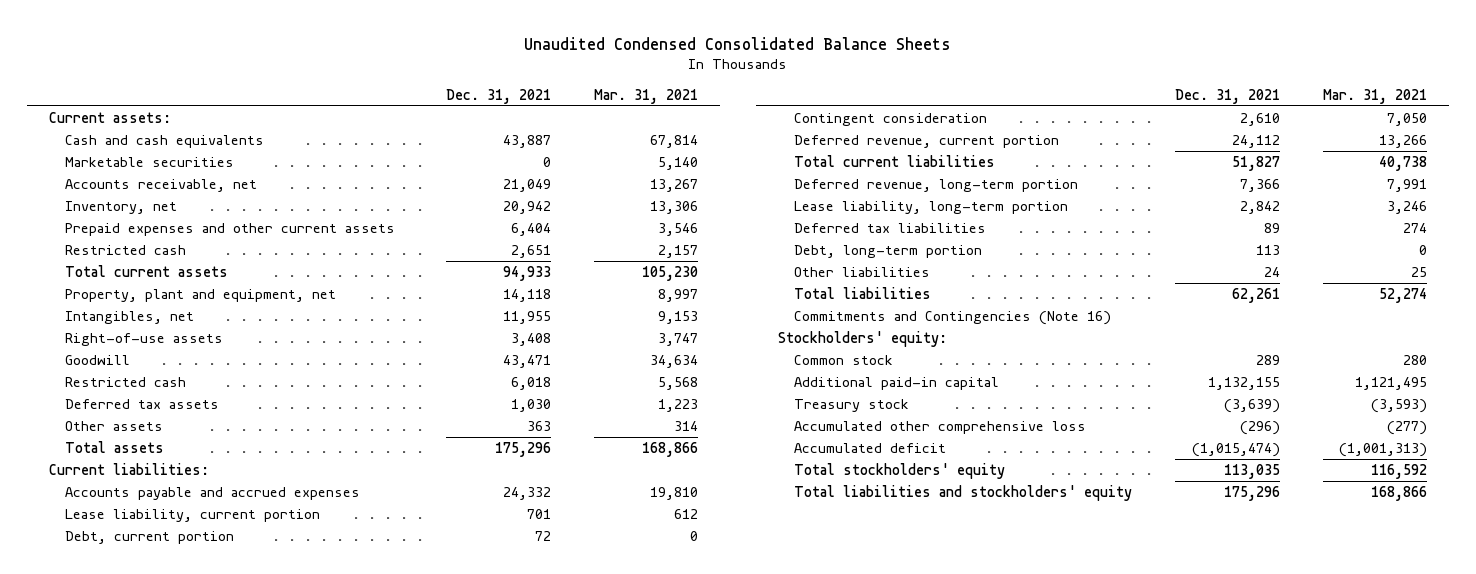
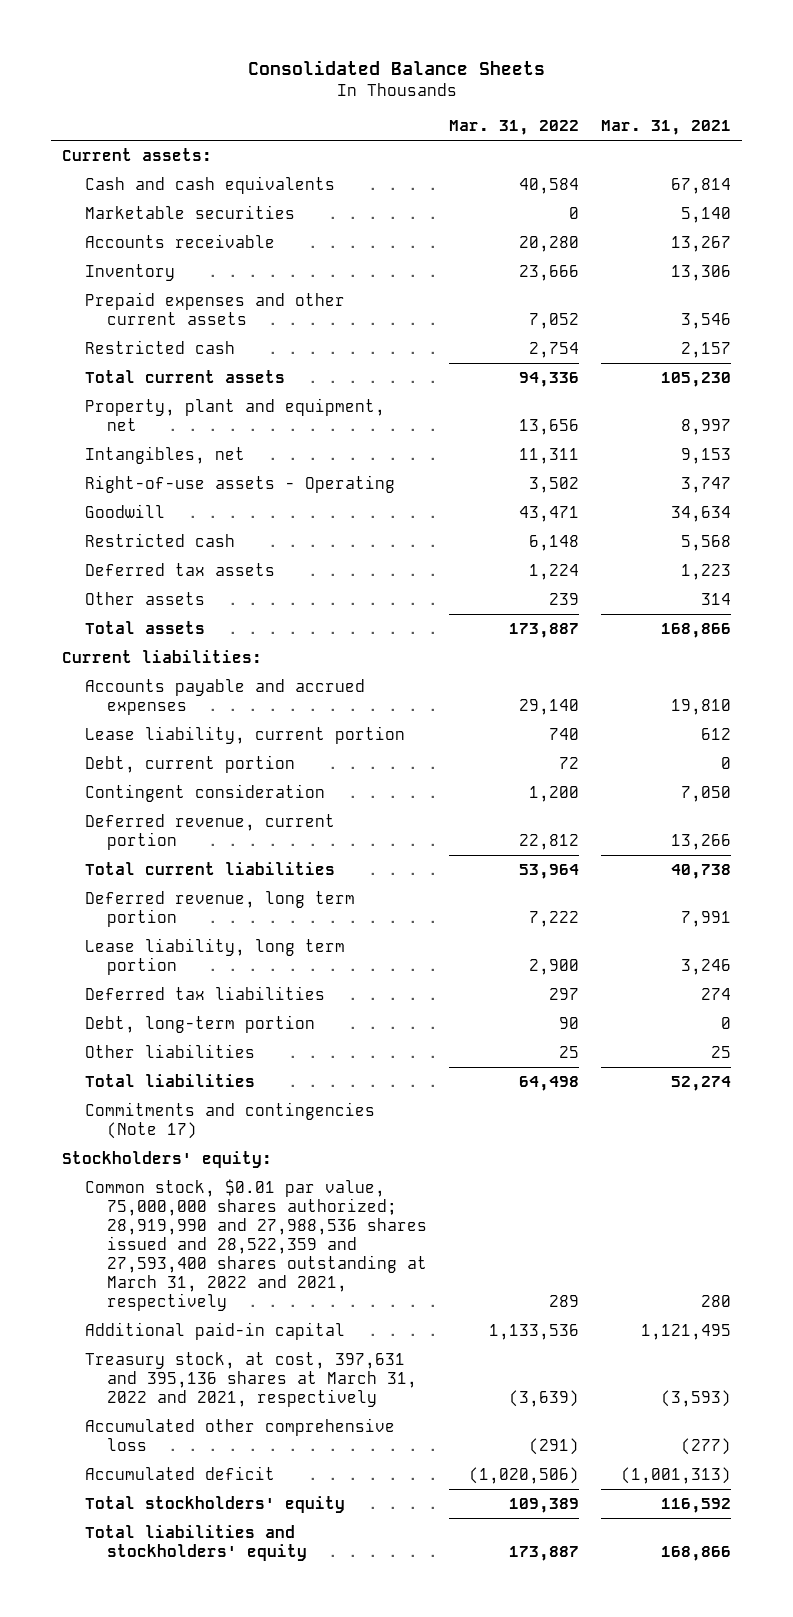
- Unaudited Condensed Consolidated Balance Sheets
+ Consolidated Balance Sheets
- | Dec. 31, 2021 | Mar. 31, 2021
+ | Mar. 31, 2022 | Mar. 31, 2021
- Accounts receivable, net | 21,049 | 13,267
- Inventory, net | 20,942 | 13,306
+ Accounts receivable | 20,280 | 13,267
+ Inventory | 23,666 | 13,306
- Right-of-use assets | 3,408 | 3,747
+ Right-of-use assets - Operating | 3,502 | 3,747
- Deferred revenue, long-term portion | 7,366 | 7,991
- Lease liability, long-term portion | 2,842 | 3,246
+ Deferred revenue, long term portion | 7,222 | 7,991
+ Lease liability, long term portion | 2,900 | 3,246
- Commitments and Contingencies (Note 16)
+ Commitments and contingencies (Note 17)
- Common stock | 289 | 280
+ Common stock, $0.01 par value, 75,000,000 shares authorized; 28,919,990 and 27,988,536 shares issued and 28,522,359 and 27,593,400 shares outstanding at March 31, 2022 and 2021, respectively | 289 | 280
- Treasury stock | (3,639) | (3,593)
+ Treasury stock, at cost, 397,631 and 395,136 shares at March 31, 2022 and 2021, respectively | (3,639) | (3,593)

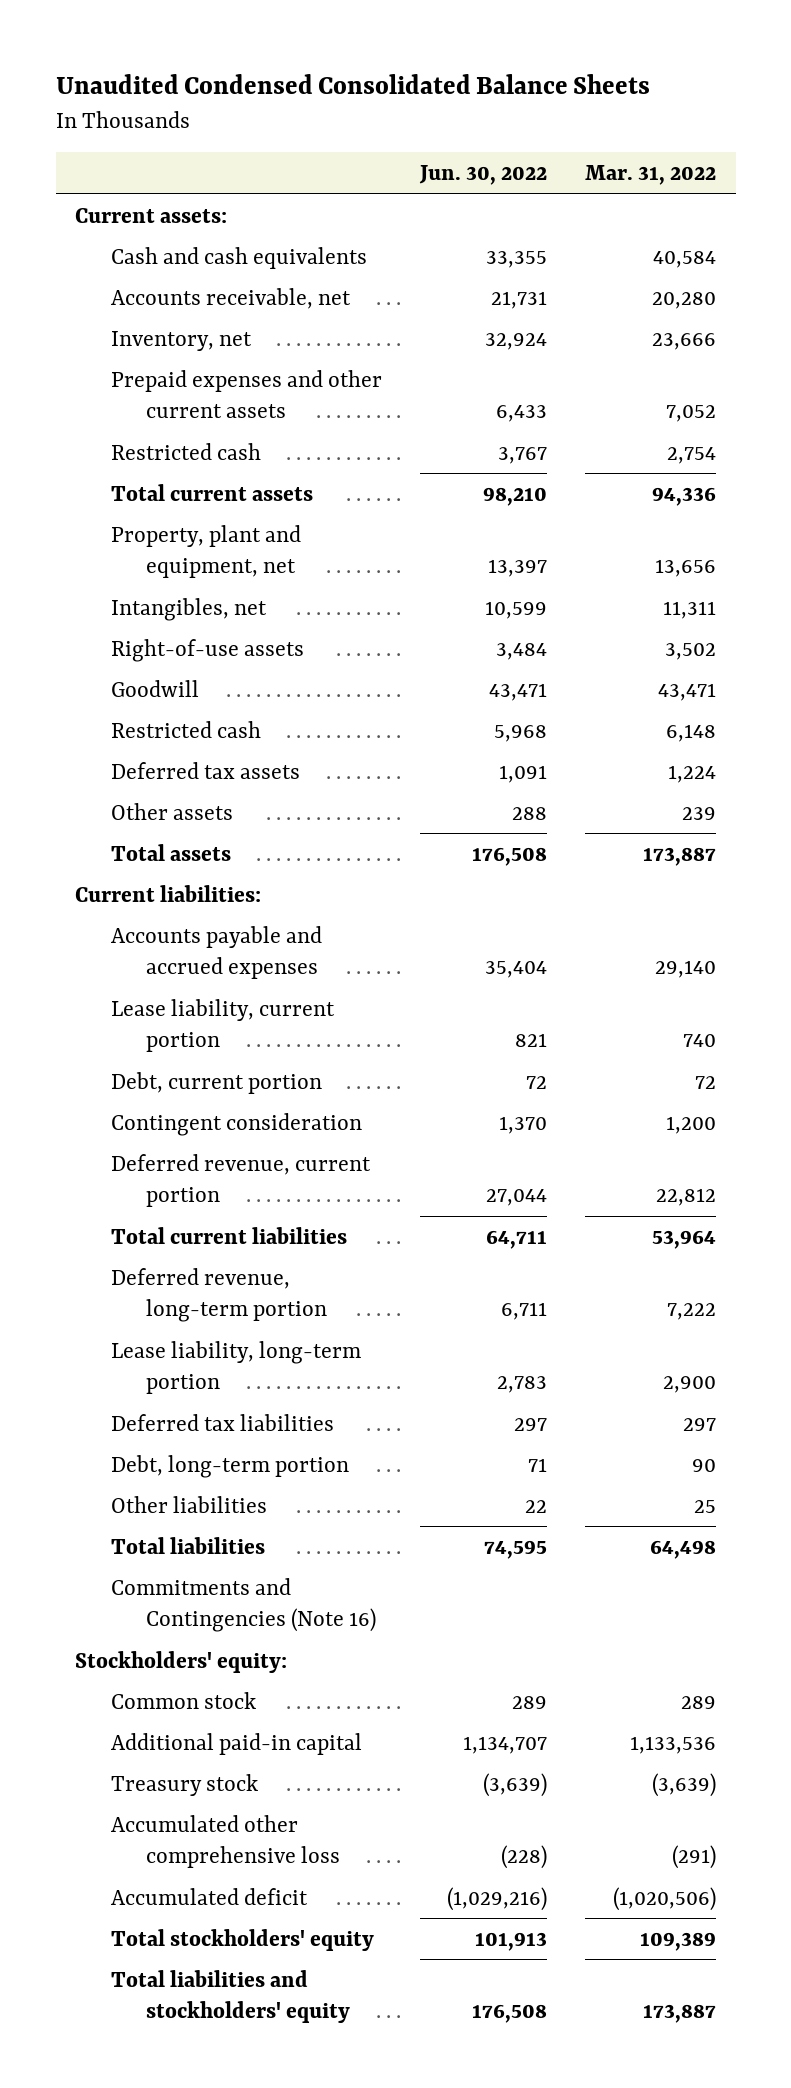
- Consolidated Balance Sheets
+ Unaudited Condensed Consolidated Balance Sheets
- | Mar. 31, 2022 | Mar. 31, 2021
+ | Jun. 30, 2022 | Mar. 31, 2022
- Marketable securities | 0 | 5,140
- Accounts receivable | 20,280 | 13,267
- Inventory | 23,666 | 13,306
+ Accounts receivable, net | 21,731 | 20,280
+ Inventory, net | 32,924 | 23,666
- Right-of-use assets - Operating | 3,502 | 3,747
+ Right-of-use assets | 3,484 | 3,502
- Deferred revenue, long term portion | 7,222 | 7,991
- Lease liability, long term portion | 2,900 | 3,246
+ Deferred revenue, long-term portion | 6,711 | 7,222
+ Lease liability, long-term portion | 2,783 | 2,900
- Commitments and contingencies (Note 17)
+ Commitments and Contingencies (Note 16)
- Common stock, $0.01 par value, 75,000,000 shares authorized; 28,919,990 and 27,988,536 shares issued and 28,522,359 and 27,593,400 shares outstanding at March 31, 2022 and 2021, respectively | 289 | 280
+ Common stock | 289 | 289
- Treasury stock, at cost, 397,631 and 395,136 shares at March 31, 2022 and 2021, respectively | (3,639) | (3,593)
+ Treasury stock | (3,639) | (3,639)

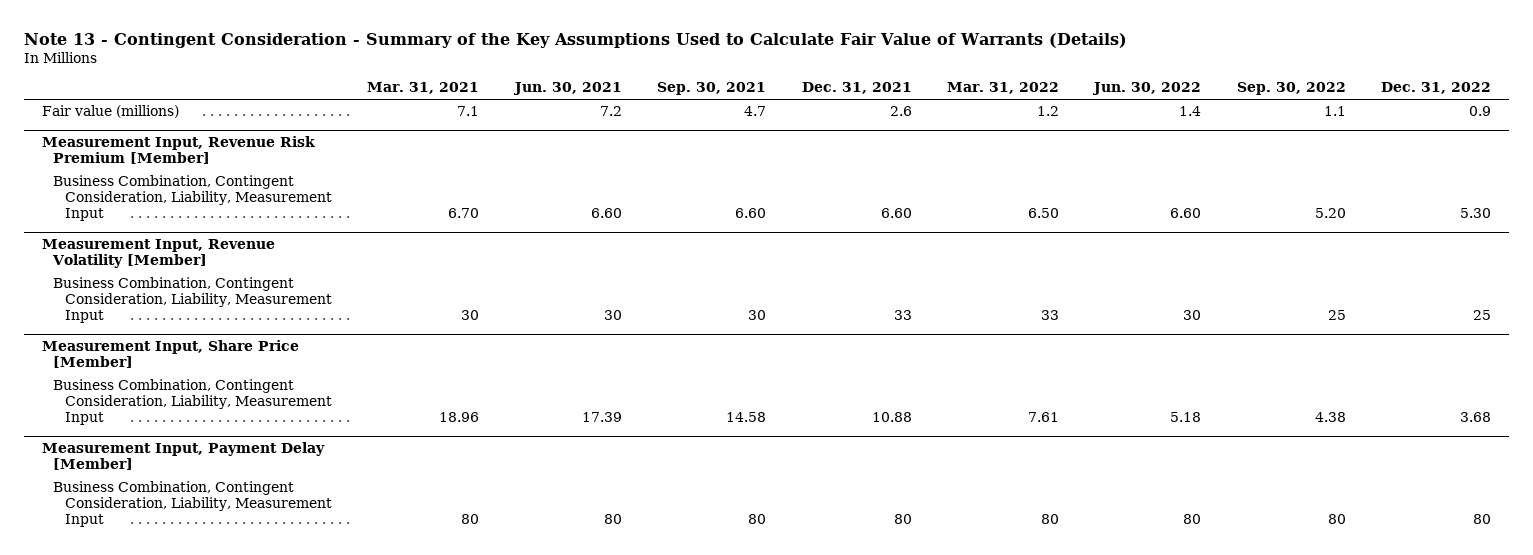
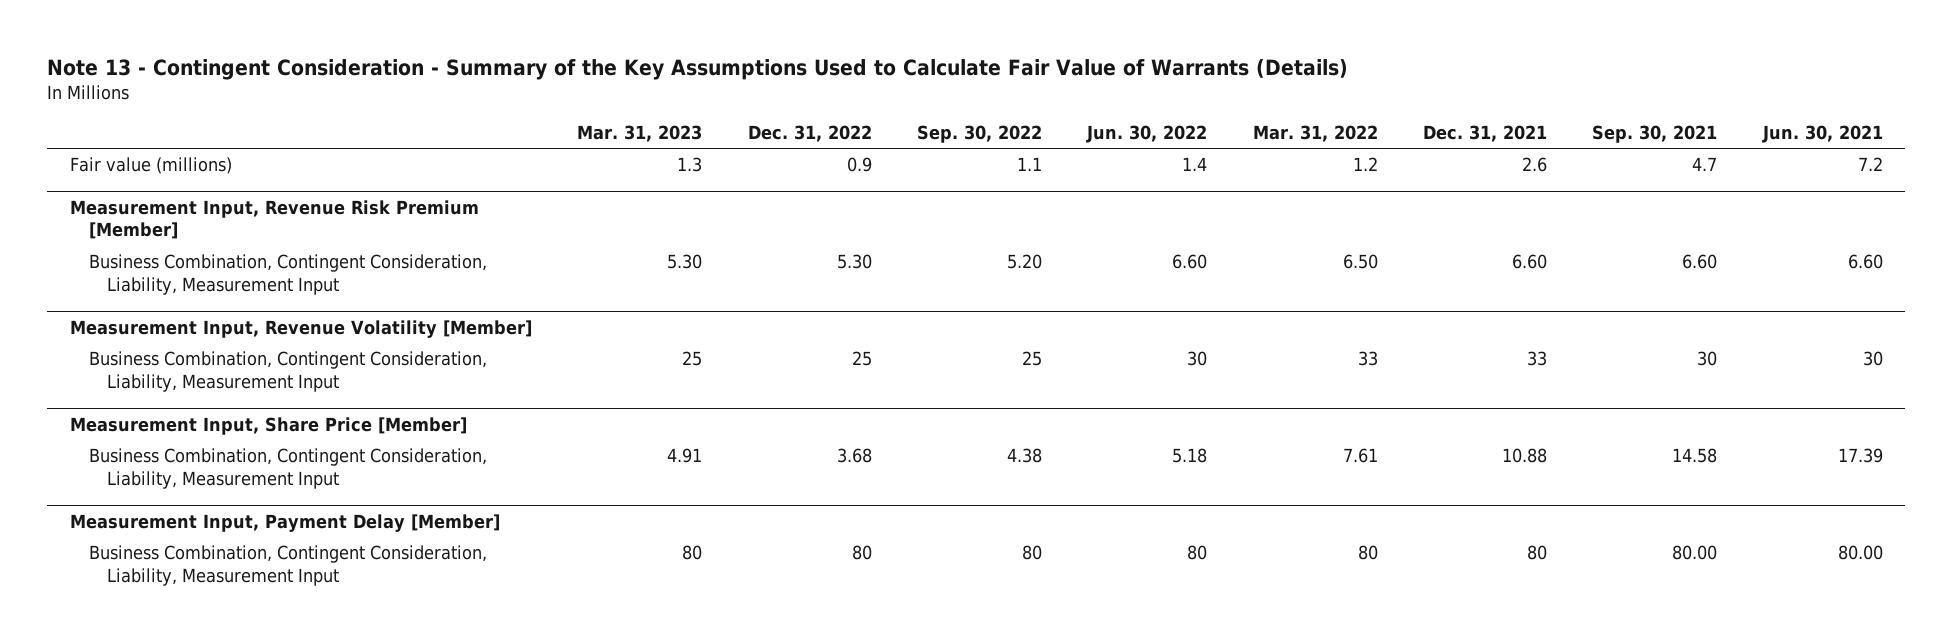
- | Mar. 31, 2021 | Jun. 30, 2021 | Sep. 30, 2021 | Dec. 31, 2021 | Mar. 31, 2022 | Jun. 30, 2022 | Sep. 30, 2022 | Dec. 31, 2022
+ | Mar. 31, 2023 | Dec. 31, 2022 | Sep. 30, 2022 | Jun. 30, 2022 | Mar. 31, 2022 | Dec. 31, 2021 | Sep. 30, 2021 | Jun. 30, 2021
@ Measurement Input, Payment Delay [Member]
- Business Combination, Contingent Consideration, Liability, Measurement Input | 80 | 80 | 80 | 80 | 80 | 80 | 80 | 80
+ Business Combination, Contingent Consideration, Liability, Measurement Input | 80 | 80 | 80 | 80 | 80 | 80 | 80.00 | 80.00

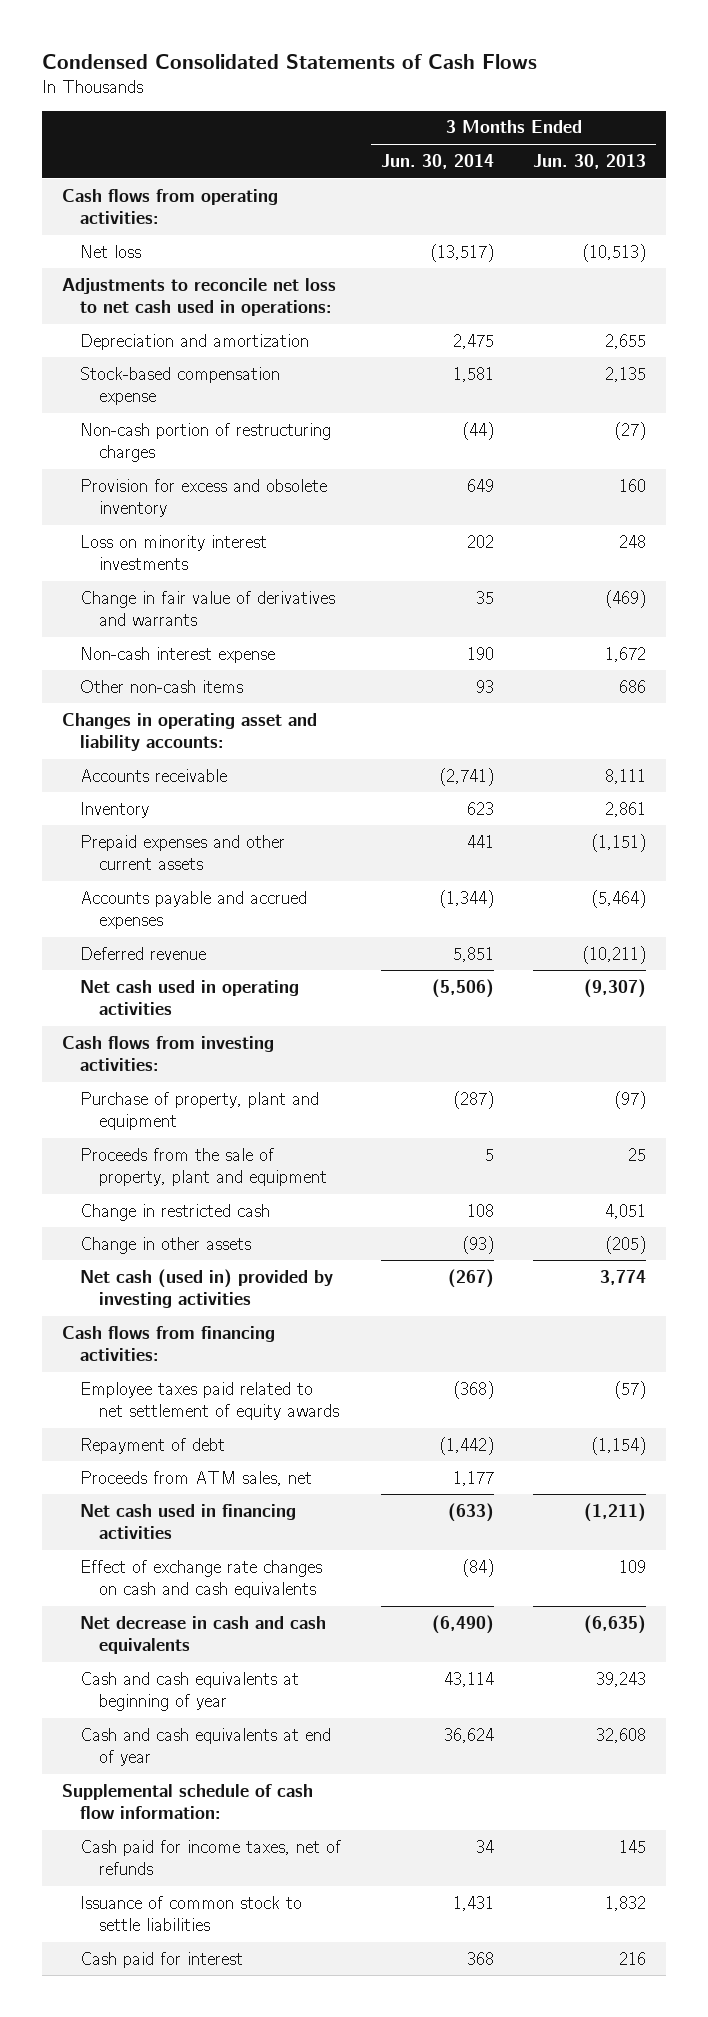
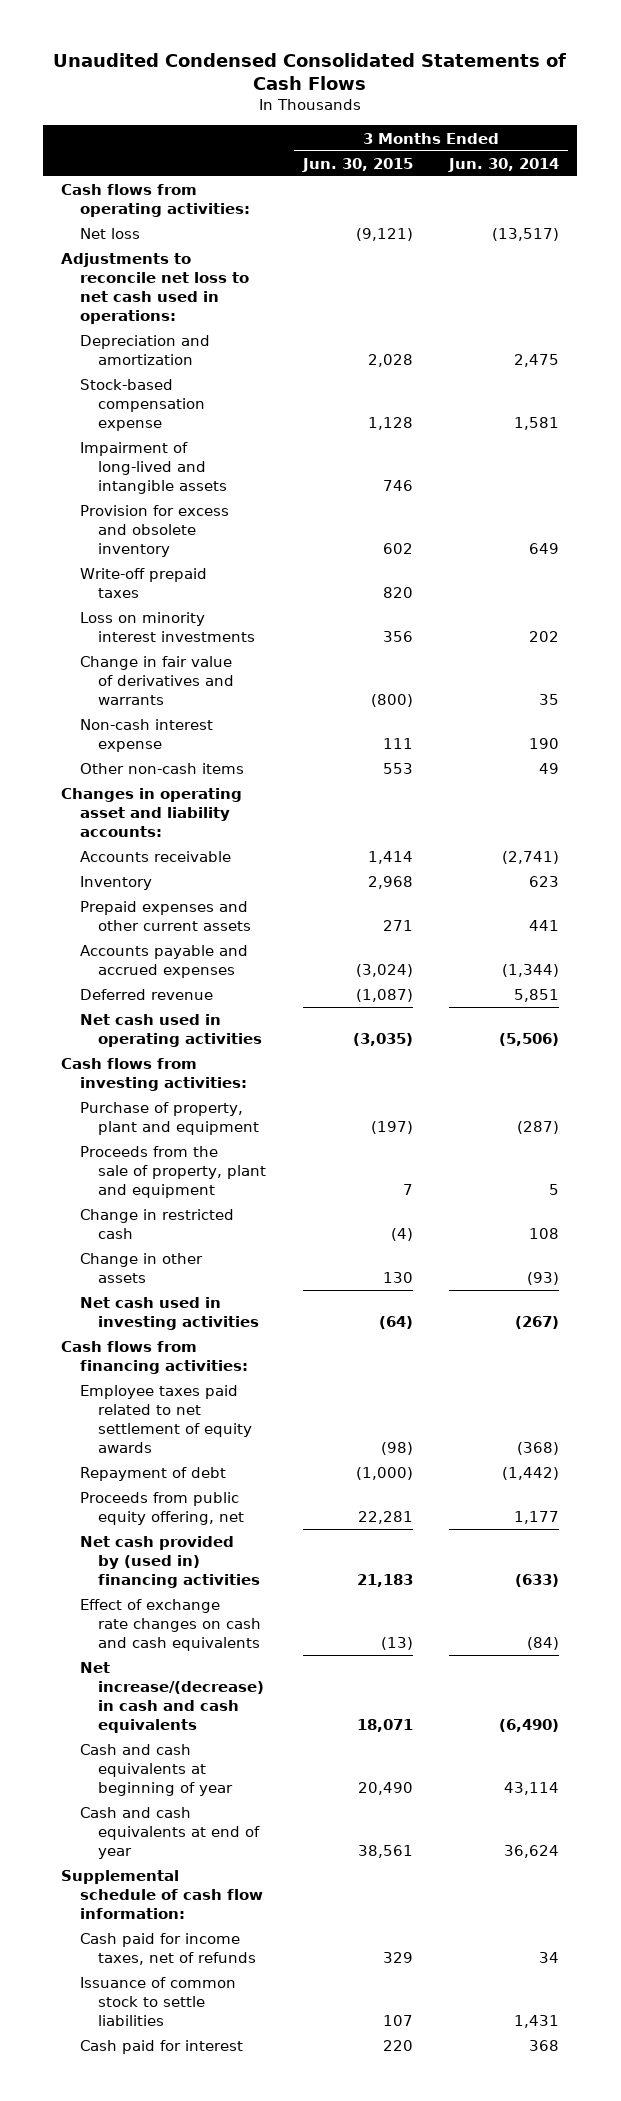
- Condensed Consolidated Statements of Cash Flows
+ Unaudited Condensed Consolidated Statements of Cash Flows
- | 3 Months Ended Jun. 30, 2014 | 3 Months Ended Jun. 30, 2013
+ | 3 Months Ended Jun. 30, 2015 | 3 Months Ended Jun. 30, 2014
- Non-cash portion of restructuring charges | (44) | (27)
+ Impairment of long-lived and intangible assets | 746 |
+ Write-off prepaid taxes | 820 |
- Other non-cash items | 93 | 686
+ Other non-cash items | 553 | 49
- Net cash (used in) provided by investing activities | (267) | 3,774
+ Net cash used in investing activities | (64) | (267)
- Proceeds from ATM sales, net | 1,177 |
- Net cash used in financing activities | (633) | (1,211)
+ Proceeds from public equity offering, net | 22,281 | 1,177
+ Net cash provided by (used in) financing activities | 21,183 | (633)
- Net decrease in cash and cash equivalents | (6,490) | (6,635)
+ Net increase/(decrease) in cash and cash equivalents | 18,071 | (6,490)

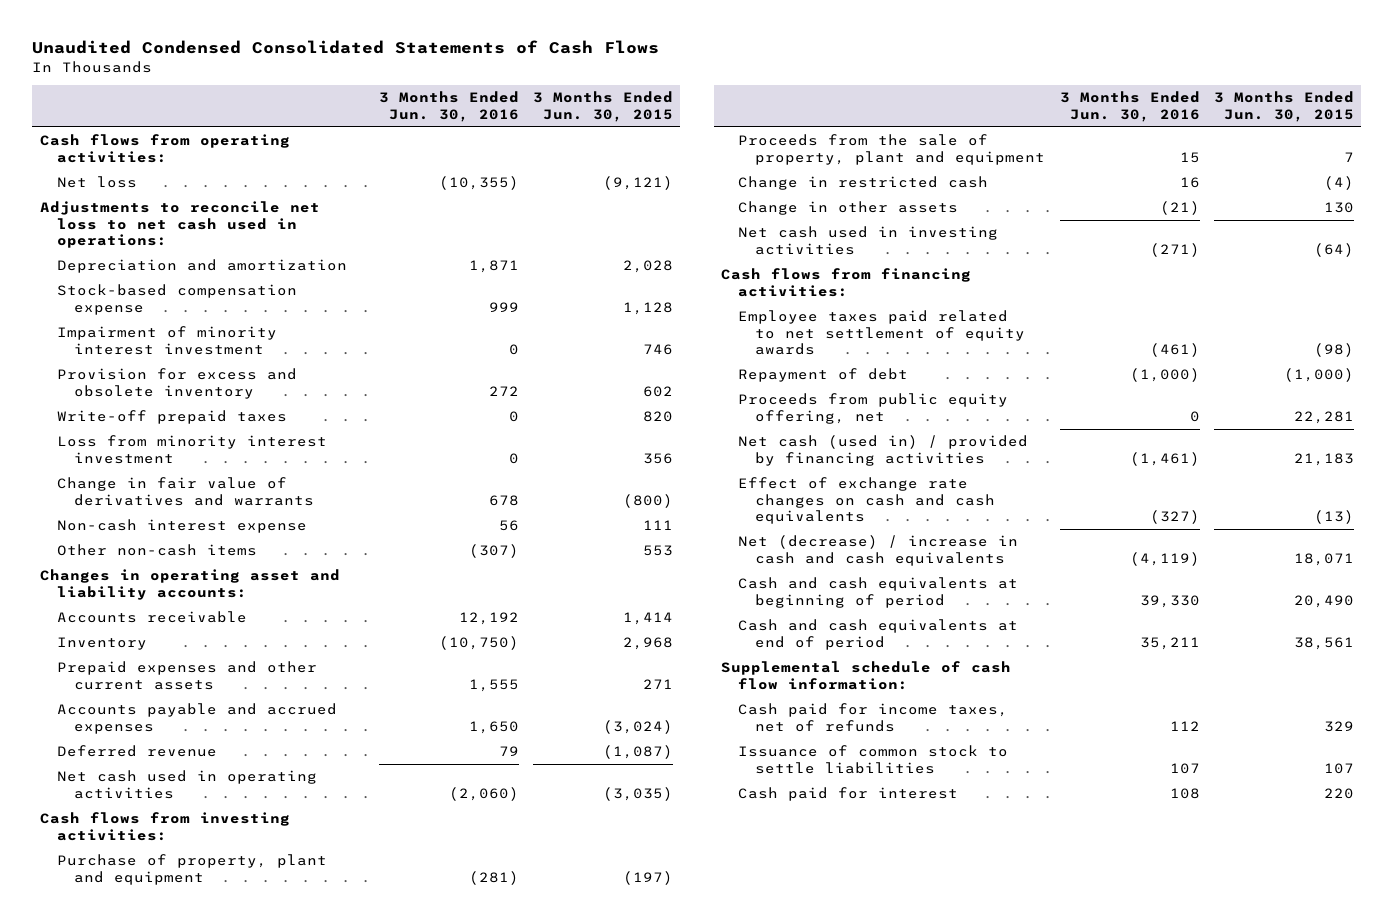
- | 3 Months Ended Jun. 30, 2015 | 3 Months Ended Jun. 30, 2014
+ | 3 Months Ended Jun. 30, 2016 | 3 Months Ended Jun. 30, 2015
- Impairment of long-lived and intangible assets | 746 |
+ Impairment of minority interest investment | 0 | 746
- Loss on minority interest investments | 356 | 202
+ Loss from minority interest investment | 0 | 356
- Net cash provided by (used in) financing activities | 21,183 | (633)
+ Net cash (used in) / provided by financing activities | (1,461) | 21,183
- Net increase/(decrease) in cash and cash equivalents | 18,071 | (6,490)
- Cash and cash equivalents at beginning of year | 20,490 | 43,114
- Cash and cash equivalents at end of year | 38,561 | 36,624
+ Net (decrease) / increase in cash and cash equivalents | (4,119) | 18,071
+ Cash and cash equivalents at beginning of period | 39,330 | 20,490
+ Cash and cash equivalents at end of period | 35,211 | 38,561

